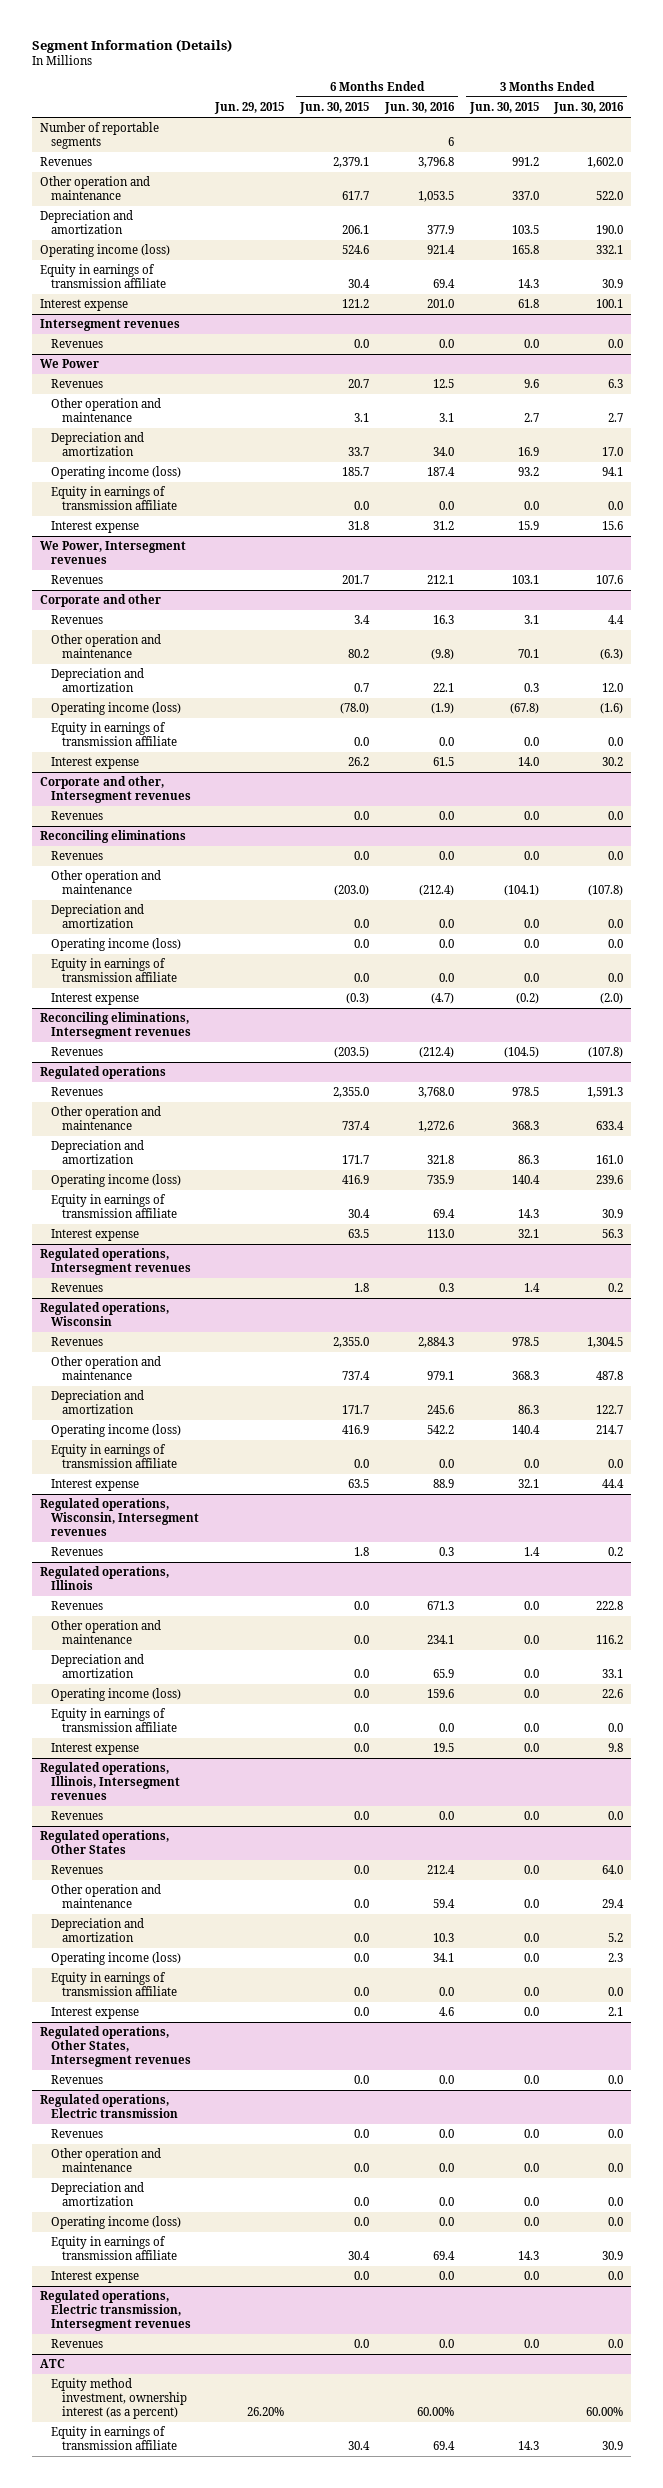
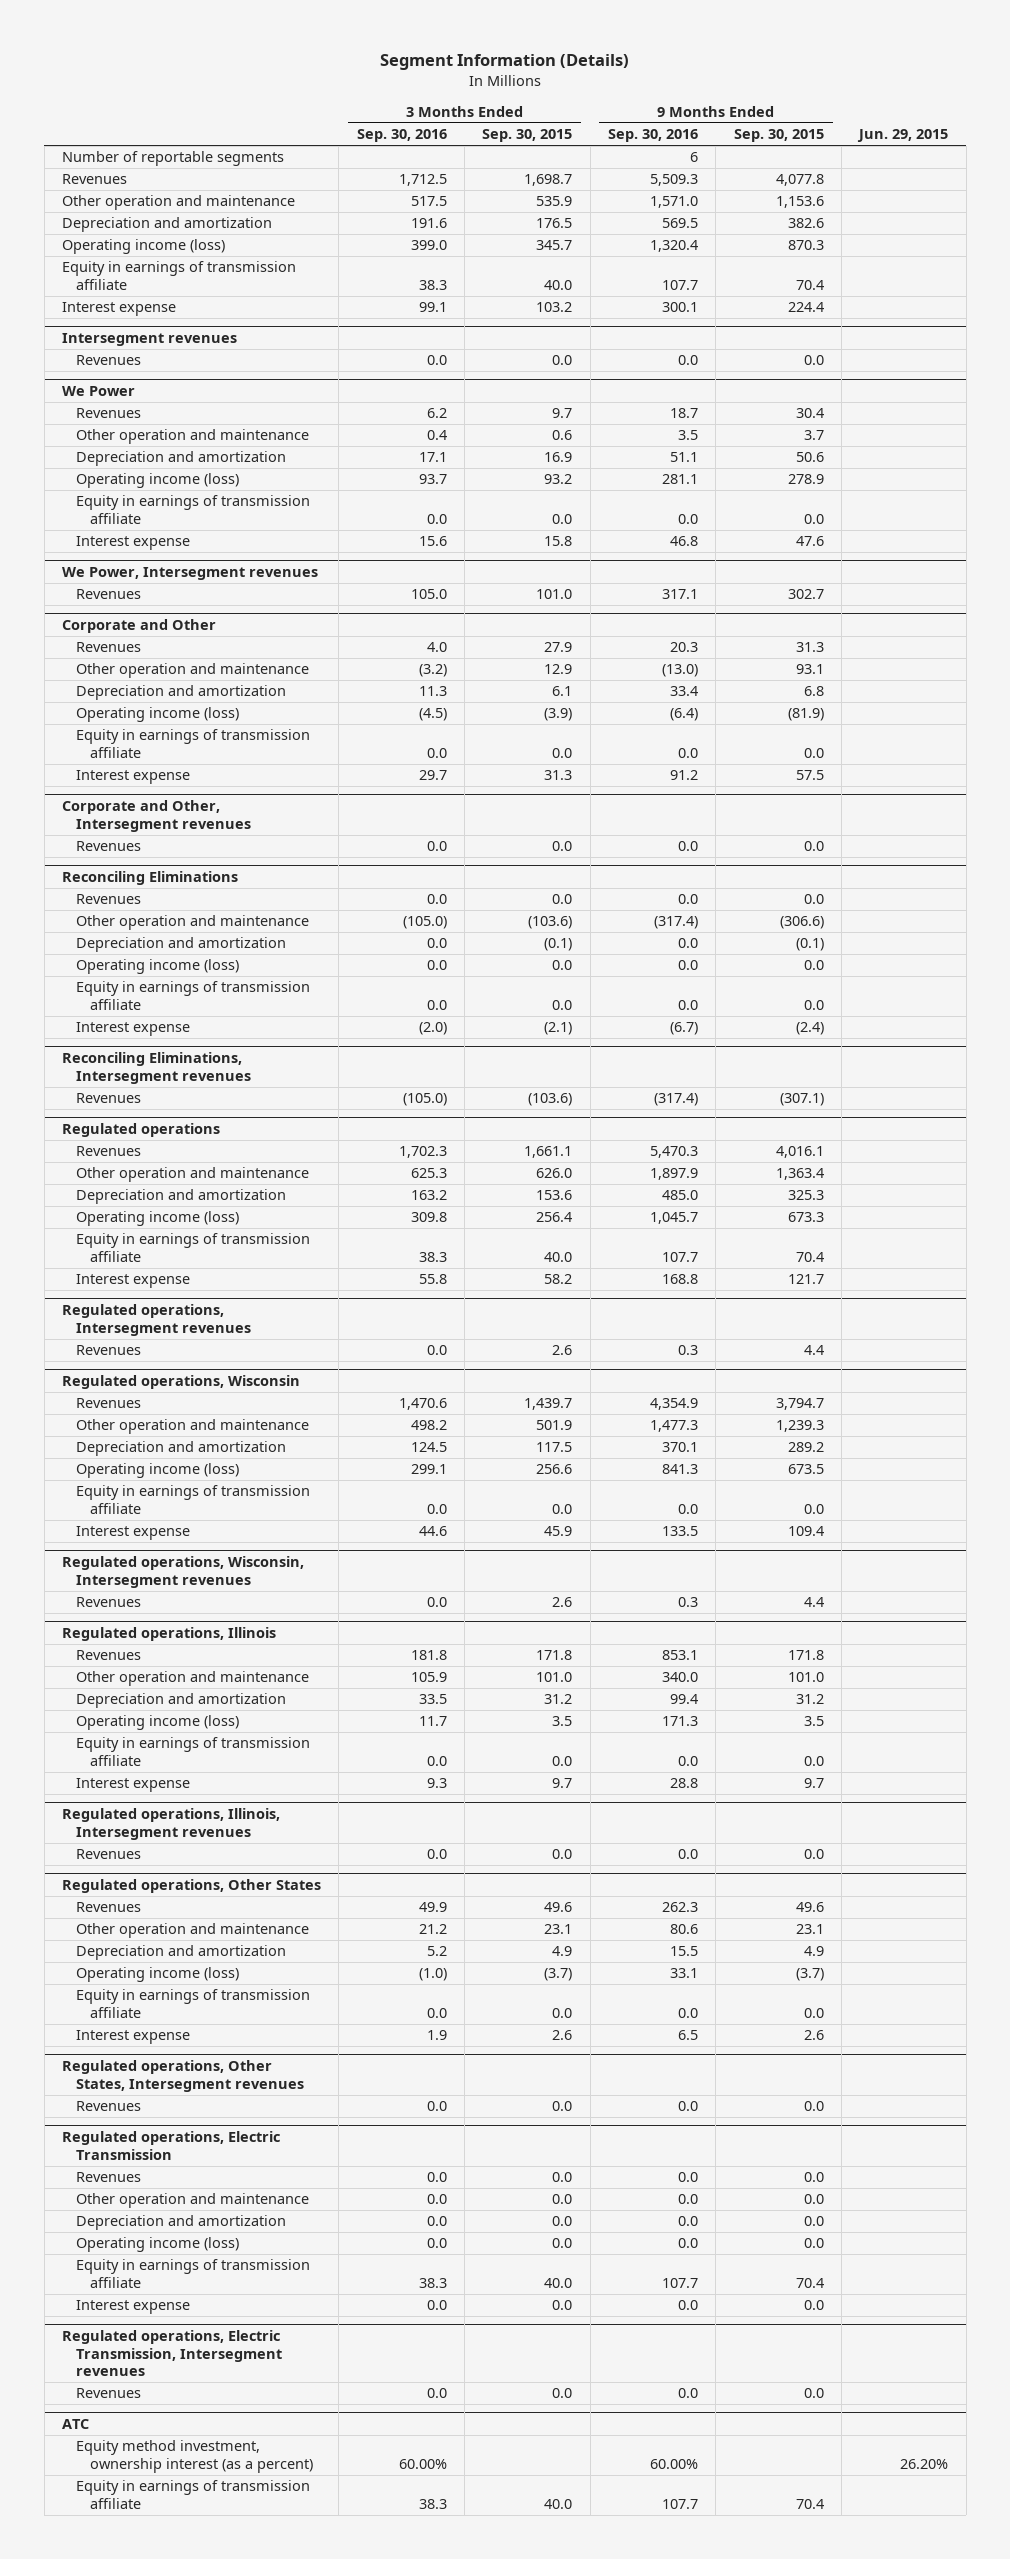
- | Jun. 29, 2015 | 6 Months Ended Jun. 30, 2015 | 6 Months Ended Jun. 30, 2016 | 3 Months Ended Jun. 30, 2015 | 3 Months Ended Jun. 30, 2016
+ | 3 Months Ended Sep. 30, 2016 | 3 Months Ended Sep. 30, 2015 | 9 Months Ended Sep. 30, 2016 | 9 Months Ended Sep. 30, 2015 | Jun. 29, 2015
- Corporate and other
+ Corporate and Other
- Corporate and other, Intersegment revenues
+ Corporate and Other, Intersegment revenues
- Reconciling eliminations
+ Reconciling Eliminations
- Reconciling eliminations, Intersegment revenues
+ Reconciling Eliminations, Intersegment revenues
- Regulated operations, Electric transmission
+ Regulated operations, Electric Transmission
- Regulated operations, Electric transmission, Intersegment revenues
+ Regulated operations, Electric Transmission, Intersegment revenues

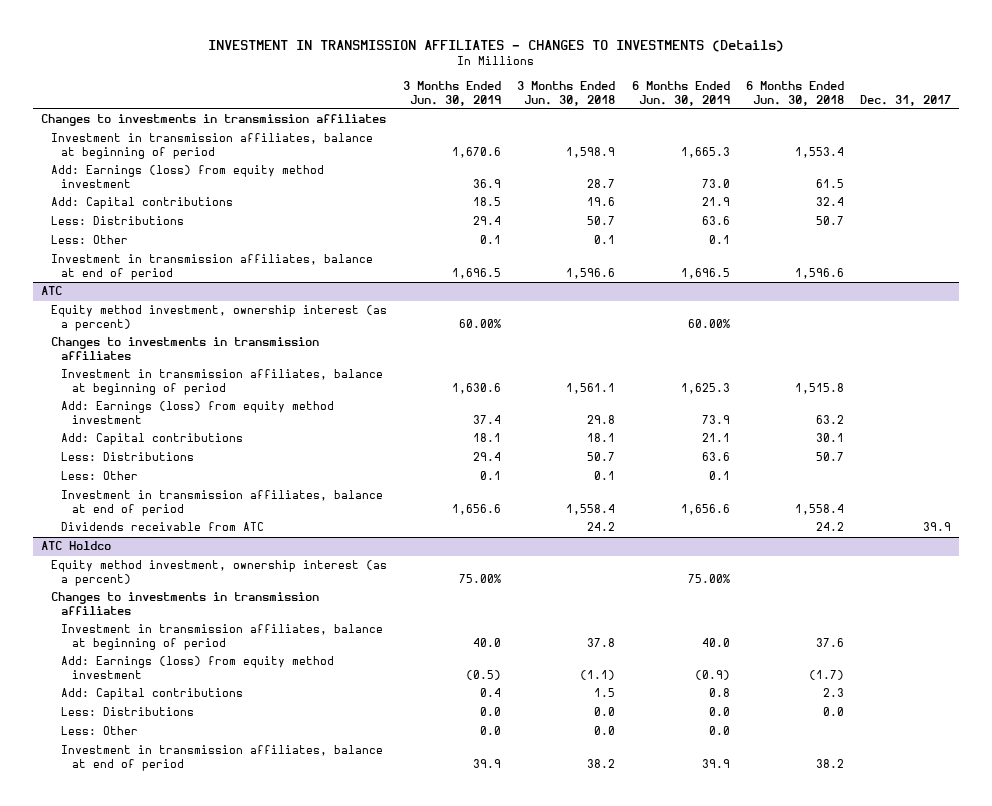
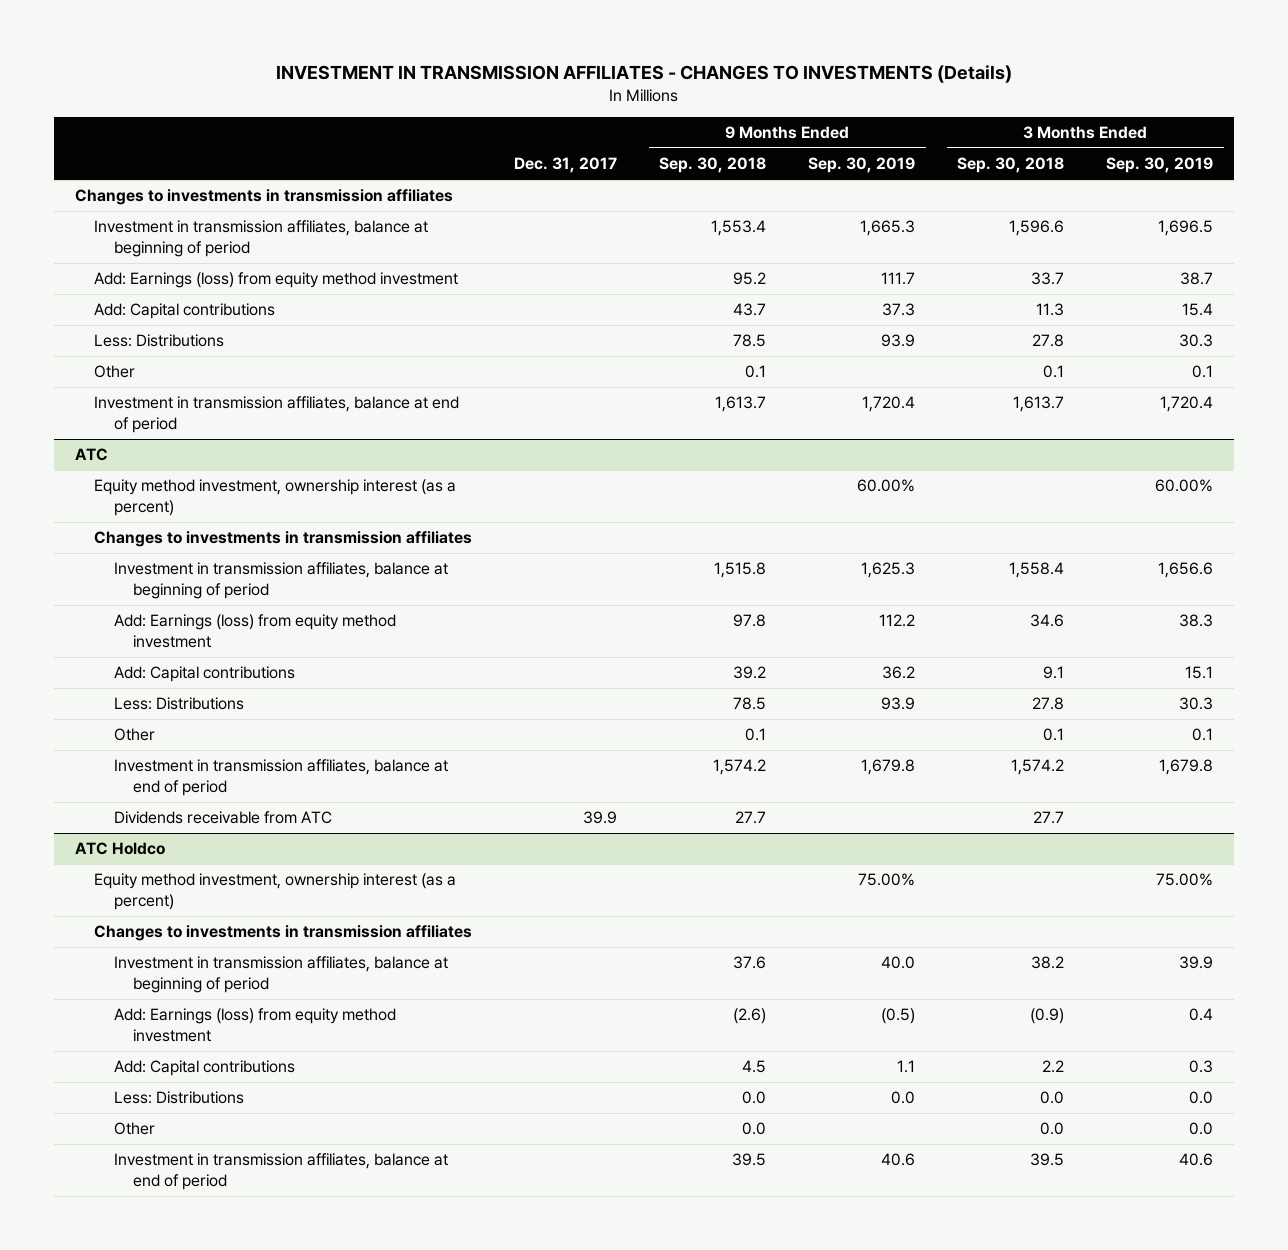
- | 3 Months Ended Jun. 30, 2019 | 3 Months Ended Jun. 30, 2018 | 6 Months Ended Jun. 30, 2019 | 6 Months Ended Jun. 30, 2018 | Dec. 31, 2017
+ | Dec. 31, 2017 | 9 Months Ended Sep. 30, 2018 | 9 Months Ended Sep. 30, 2019 | 3 Months Ended Sep. 30, 2018 | 3 Months Ended Sep. 30, 2019
- Less: Other | 0.1 | 0.1 | 0.1 | |
+ Other | | 0.1 | | 0.1 | 0.1
@ ATC
- Less: Other | 0.1 | 0.1 | 0.1 | |
+ Other | | 0.1 | | 0.1 | 0.1
@ ATC Holdco
- Less: Other | 0.0 | 0.0 | 0.0 | |
+ Other | | 0.0 | | 0.0 | 0.0

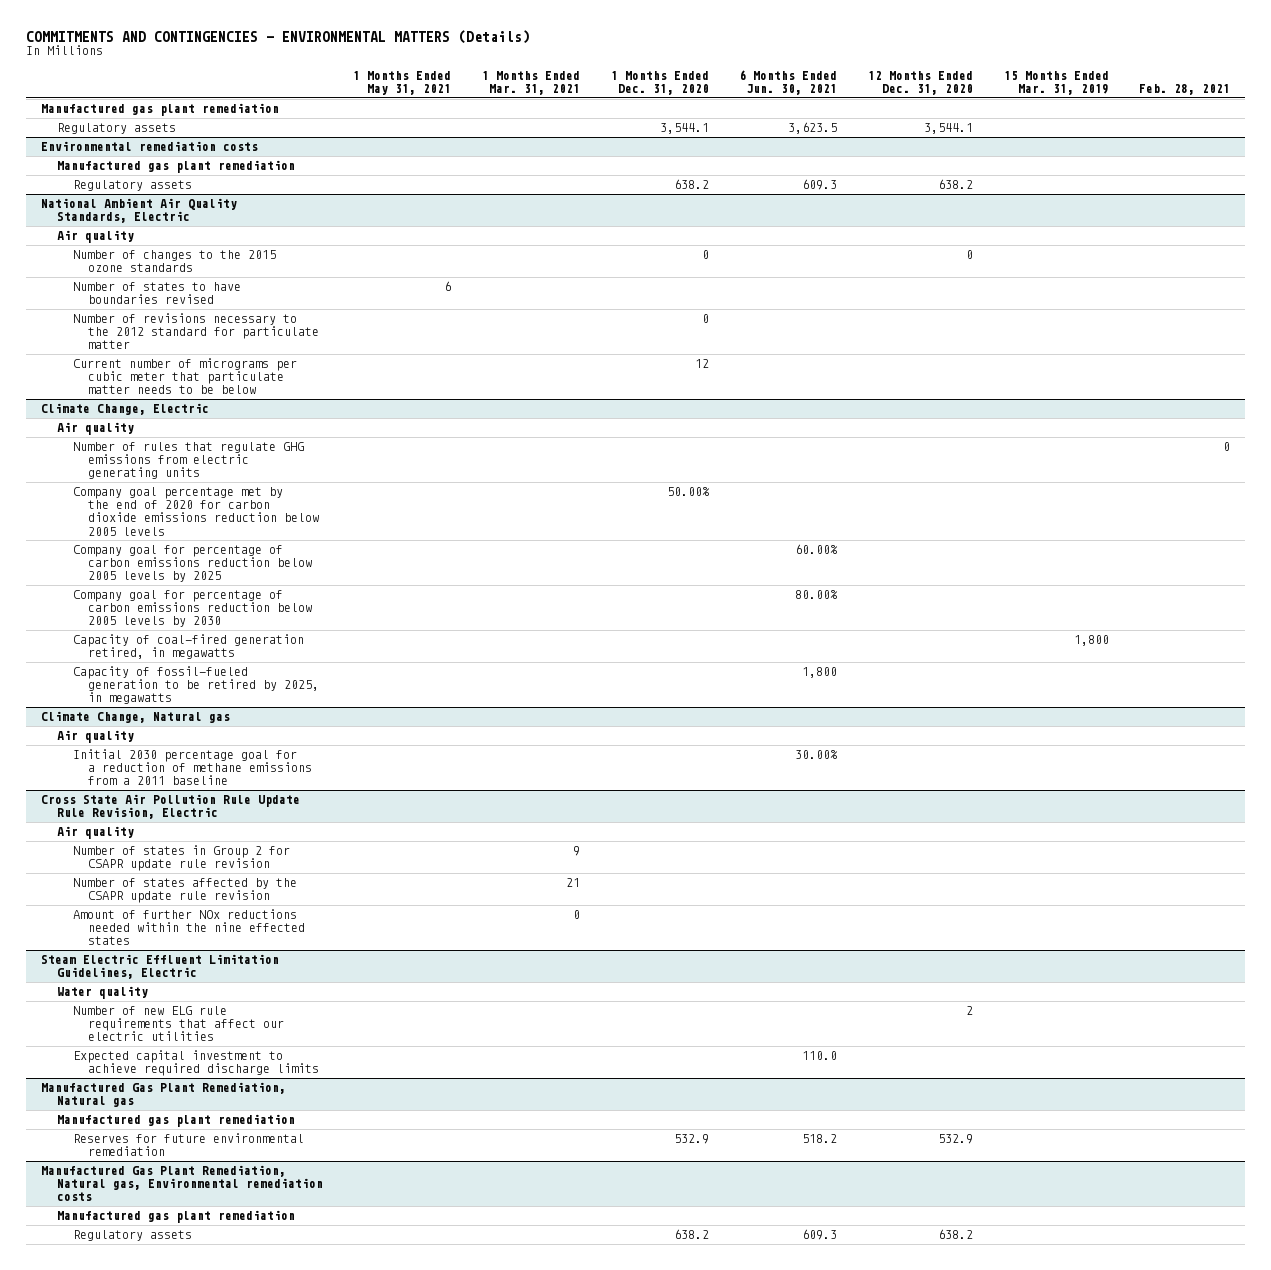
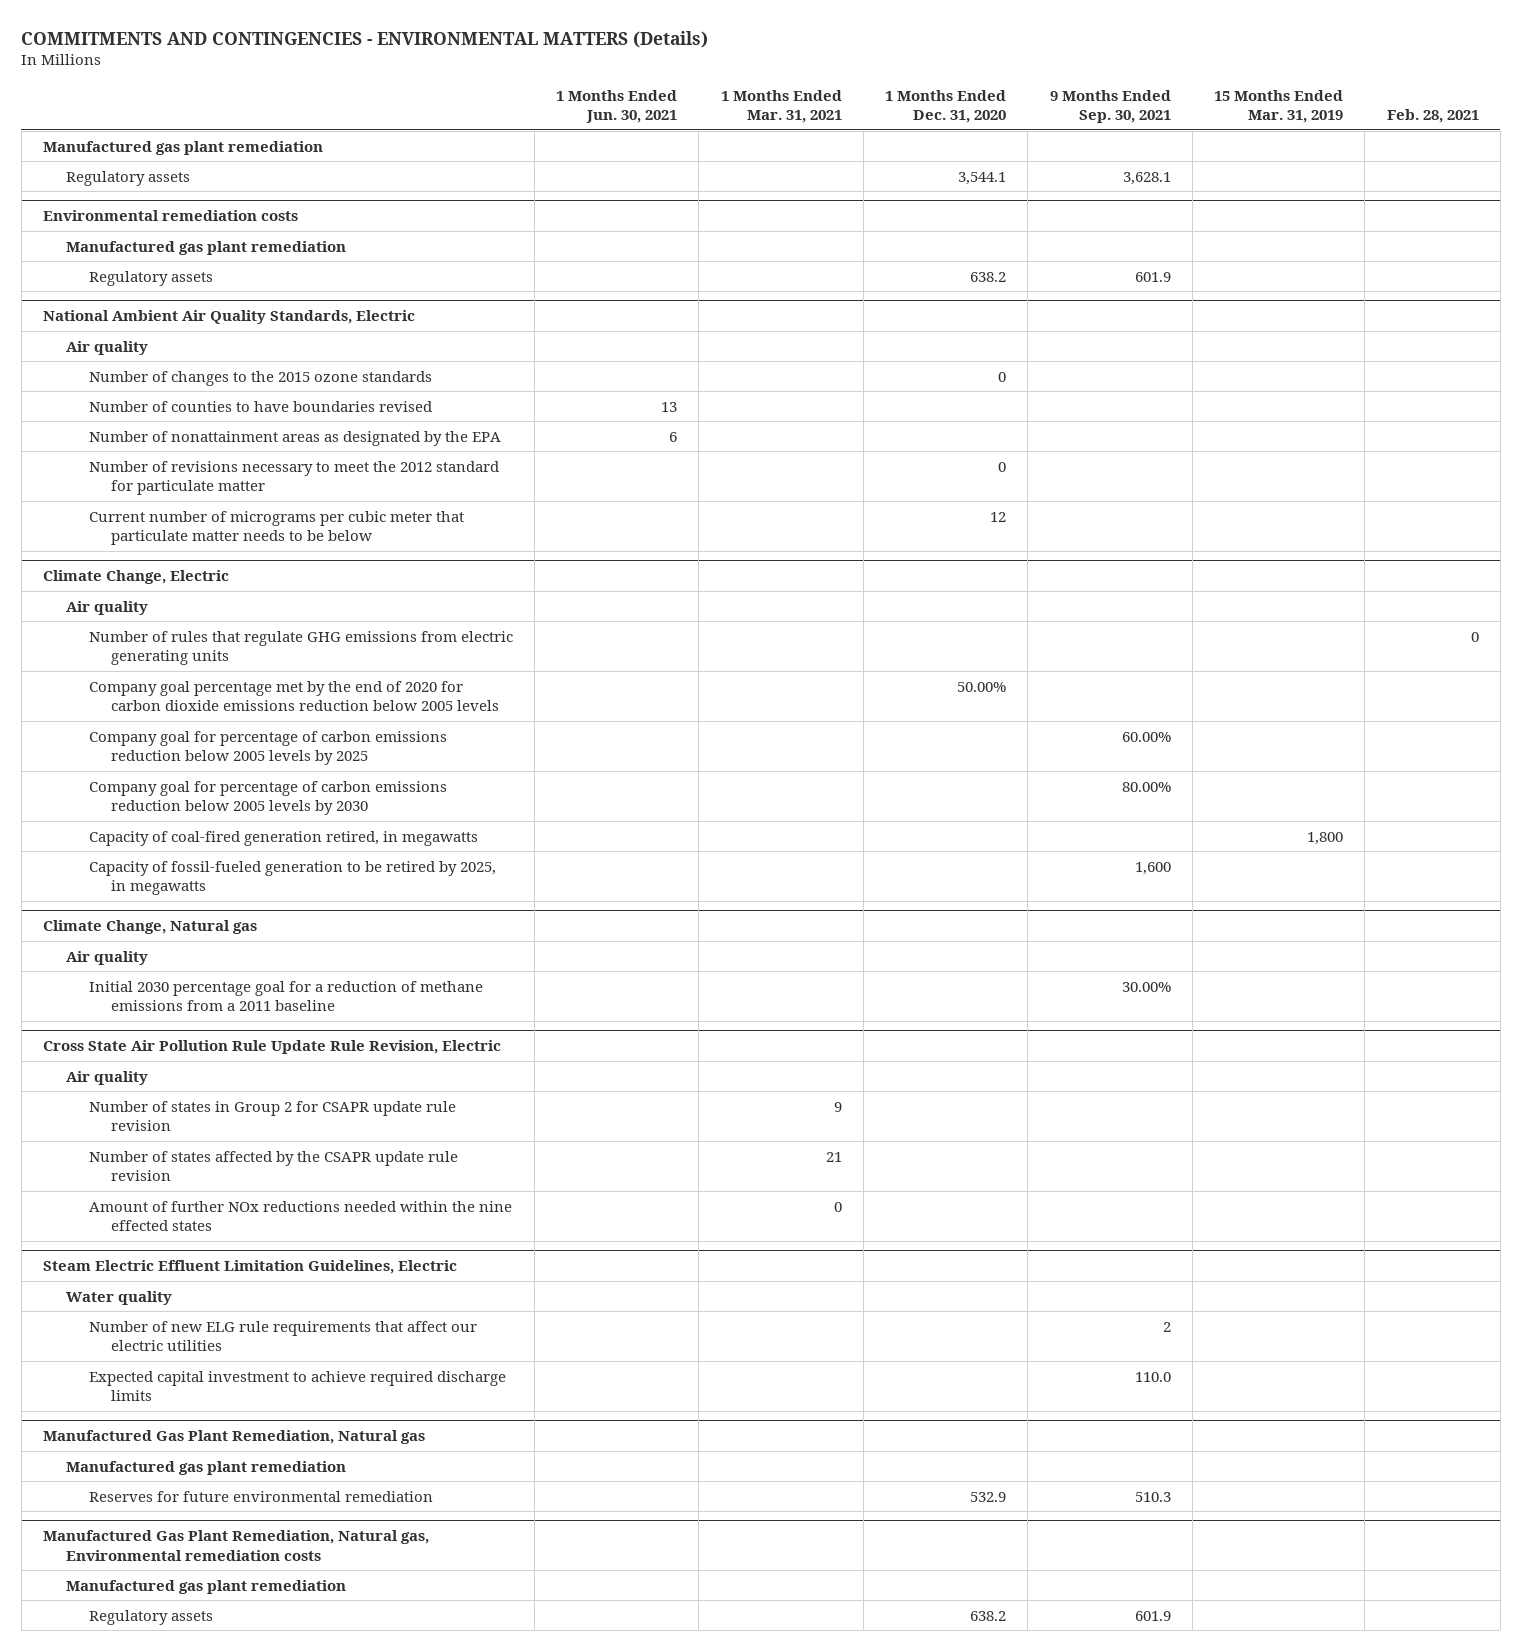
- | 1 Months Ended May 31, 2021 | 1 Months Ended Mar. 31, 2021 | 1 Months Ended Dec. 31, 2020 | 6 Months Ended Jun. 30, 2021 | 12 Months Ended Dec. 31, 2020 | 15 Months Ended Mar. 31, 2019 | Feb. 28, 2021
+ | 1 Months Ended Jun. 30, 2021 | 1 Months Ended Mar. 31, 2021 | 1 Months Ended Dec. 31, 2020 | 9 Months Ended Sep. 30, 2021 | 15 Months Ended Mar. 31, 2019 | Feb. 28, 2021
@ National Ambient Air Quality Standards, Electric
- Number of states to have boundaries revised | 6 | | | | | |
- Number of revisions necessary to the 2012 standard for particulate matter | | | 0 | | | |
+ Number of counties to have boundaries revised | 13 | | | | |
+ Number of nonattainment areas as designated by the EPA | 6 | | | | |
+ Number of revisions necessary to meet the 2012 standard for particulate matter | | | 0 | | |

